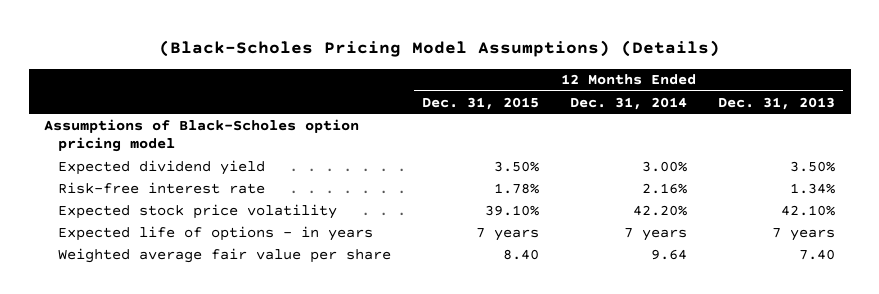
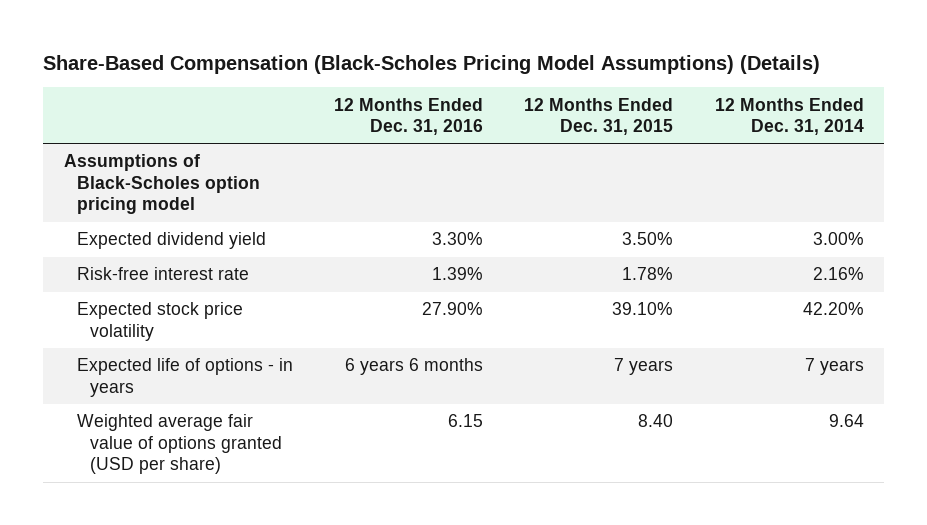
- (Black-Scholes Pricing Model Assumptions) (Details)
+ Share-Based Compensation (Black-Scholes Pricing Model Assumptions) (Details)
- | 12 Months Ended Dec. 31, 2015 | 12 Months Ended Dec. 31, 2014 | 12 Months Ended Dec. 31, 2013
+ | 12 Months Ended Dec. 31, 2016 | 12 Months Ended Dec. 31, 2015 | 12 Months Ended Dec. 31, 2014
- Weighted average fair value per share | 8.40 | 9.64 | 7.40
+ Weighted average fair value of options granted (USD per share) | 6.15 | 8.40 | 9.64

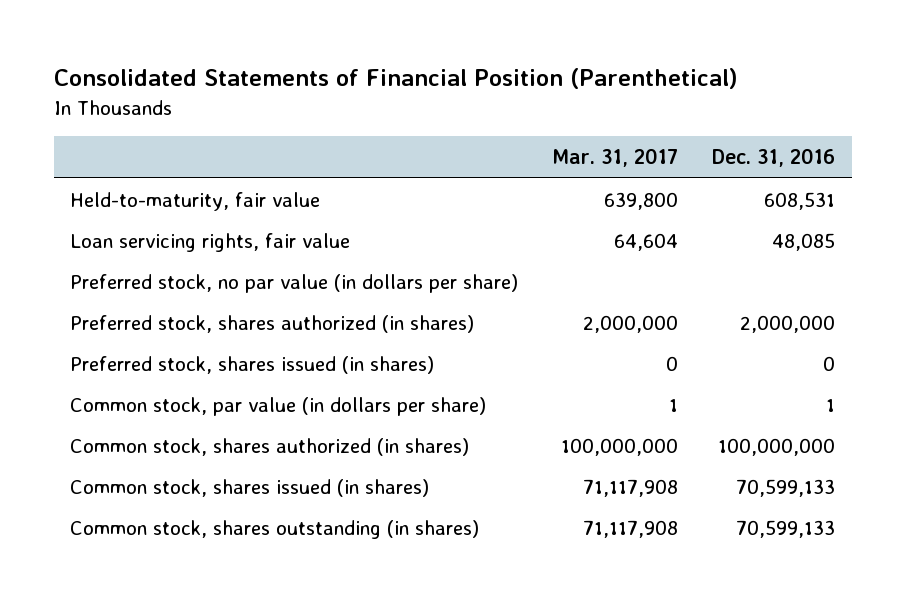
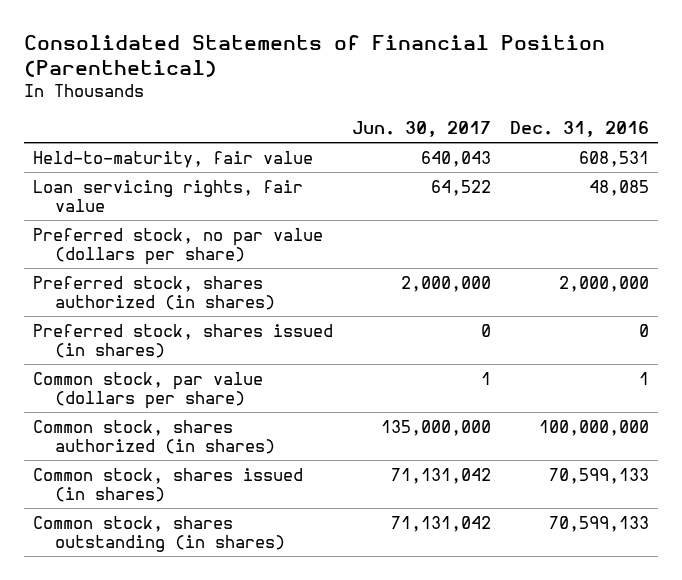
- | Mar. 31, 2017 | Dec. 31, 2016
+ | Jun. 30, 2017 | Dec. 31, 2016
- Preferred stock, no par value (in dollars per share)
+ Preferred stock, no par value (dollars per share)
- Common stock, par value (in dollars per share) | 1 | 1
+ Common stock, par value (dollars per share) | 1 | 1

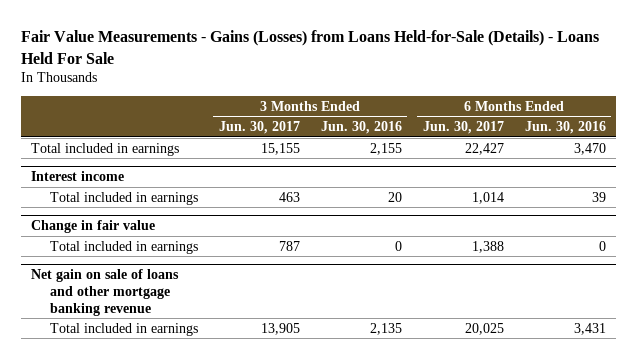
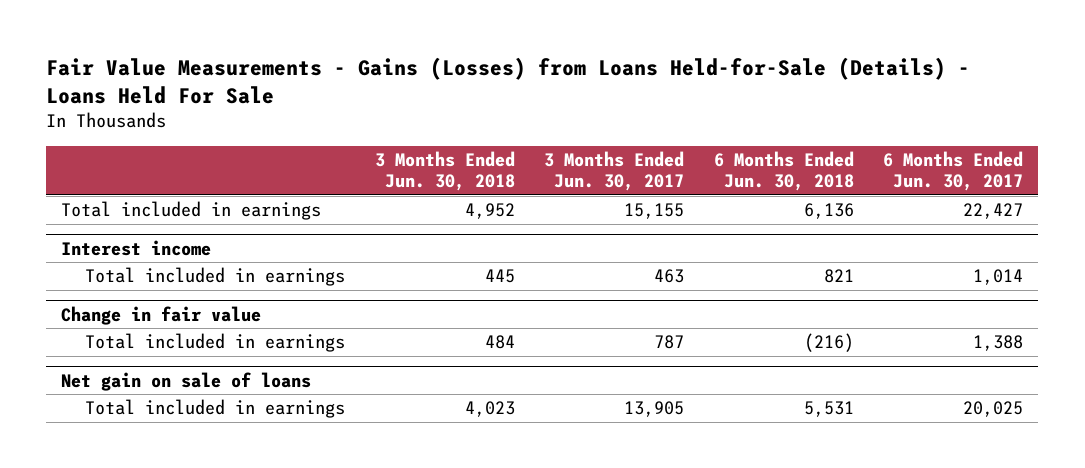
- | 3 Months Ended Jun. 30, 2017 | 3 Months Ended Jun. 30, 2016 | 6 Months Ended Jun. 30, 2017 | 6 Months Ended Jun. 30, 2016
+ | 3 Months Ended Jun. 30, 2018 | 3 Months Ended Jun. 30, 2017 | 6 Months Ended Jun. 30, 2018 | 6 Months Ended Jun. 30, 2017
- Net gain on sale of loans and other mortgage banking revenue
+ Net gain on sale of loans

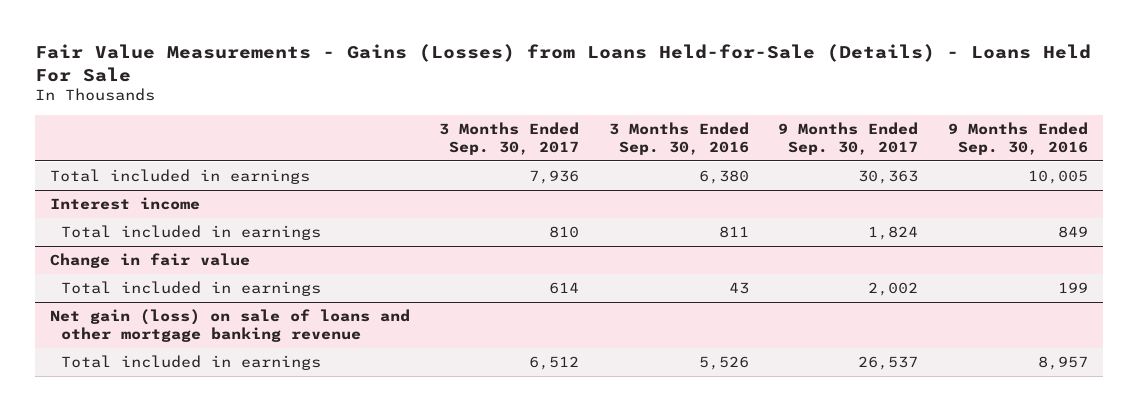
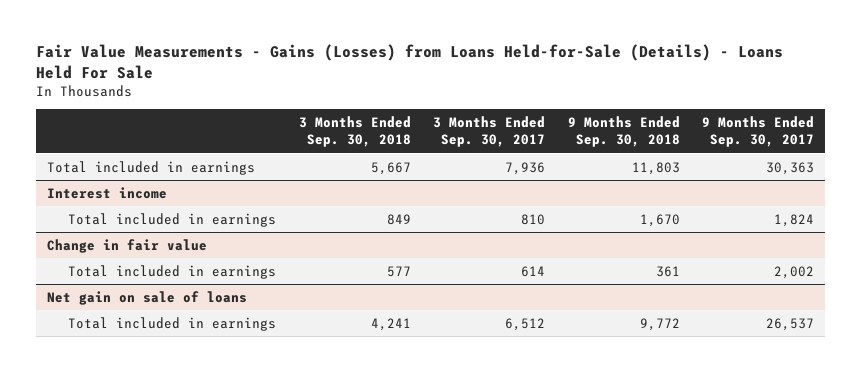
- | 3 Months Ended Sep. 30, 2017 | 3 Months Ended Sep. 30, 2016 | 9 Months Ended Sep. 30, 2017 | 9 Months Ended Sep. 30, 2016
+ | 3 Months Ended Sep. 30, 2018 | 3 Months Ended Sep. 30, 2017 | 9 Months Ended Sep. 30, 2018 | 9 Months Ended Sep. 30, 2017
- Net gain (loss) on sale of loans and other mortgage banking revenue
+ Net gain on sale of loans

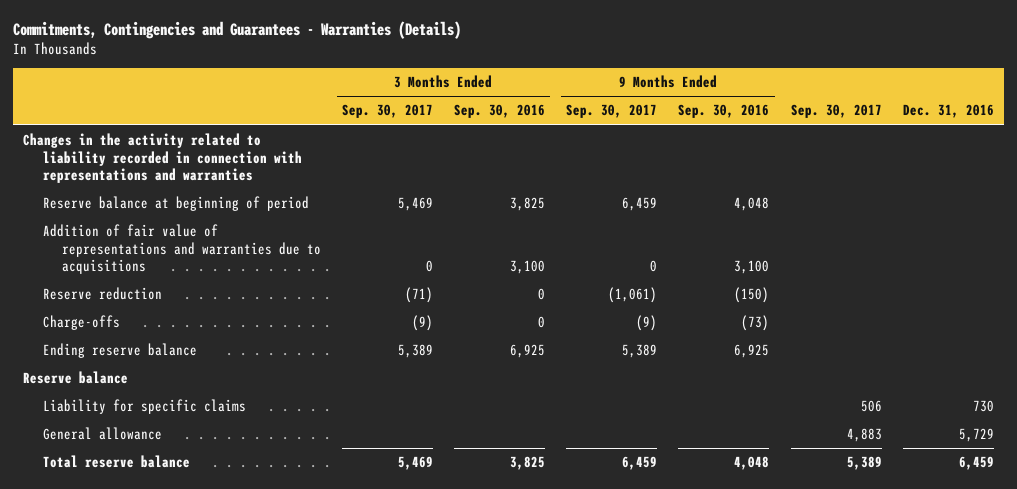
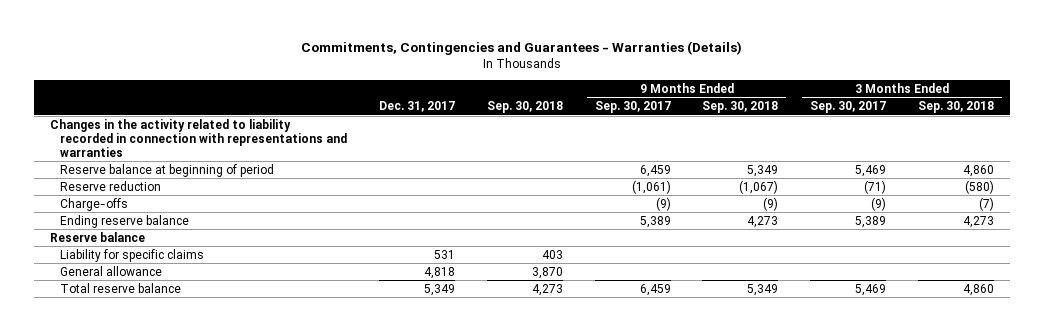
- | 3 Months Ended Sep. 30, 2017 | 3 Months Ended Sep. 30, 2016 | 9 Months Ended Sep. 30, 2017 | 9 Months Ended Sep. 30, 2016 | Sep. 30, 2017 | Dec. 31, 2016
+ | Dec. 31, 2017 | Sep. 30, 2018 | 9 Months Ended Sep. 30, 2017 | 9 Months Ended Sep. 30, 2018 | 3 Months Ended Sep. 30, 2017 | 3 Months Ended Sep. 30, 2018
- Addition of fair value of representations and warranties due to acquisitions | 0 | 3,100 | 0 | 3,100 | |

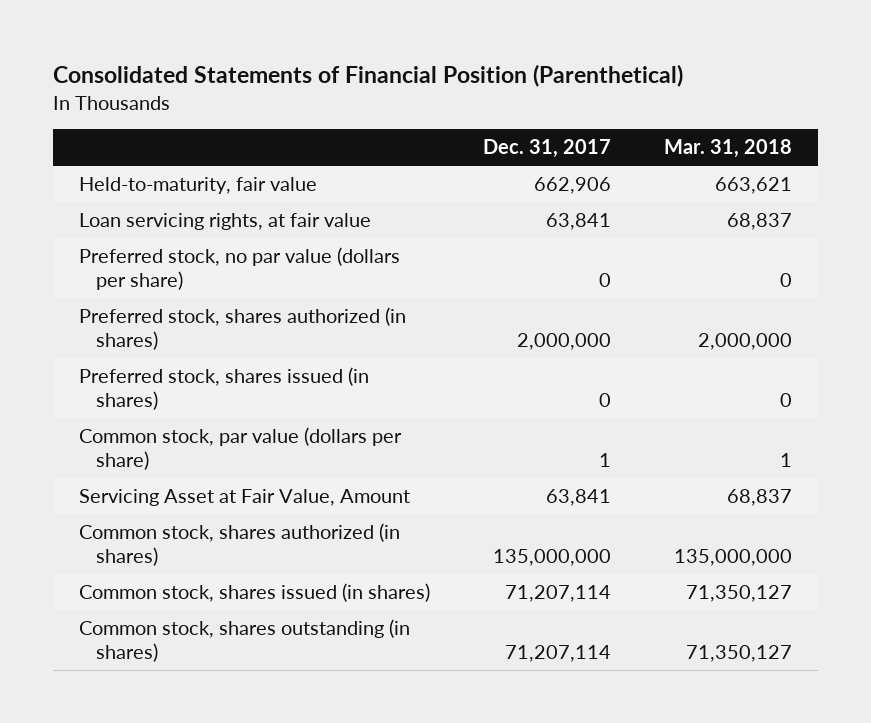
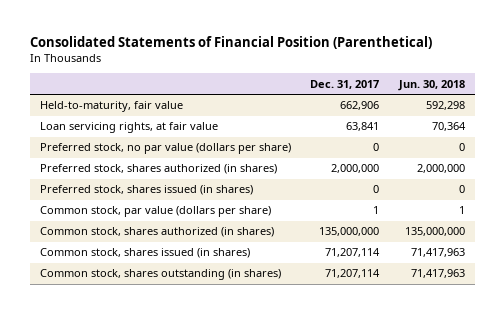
- | Dec. 31, 2017 | Mar. 31, 2018
+ | Dec. 31, 2017 | Jun. 30, 2018
- Servicing Asset at Fair Value, Amount | 63,841 | 68,837

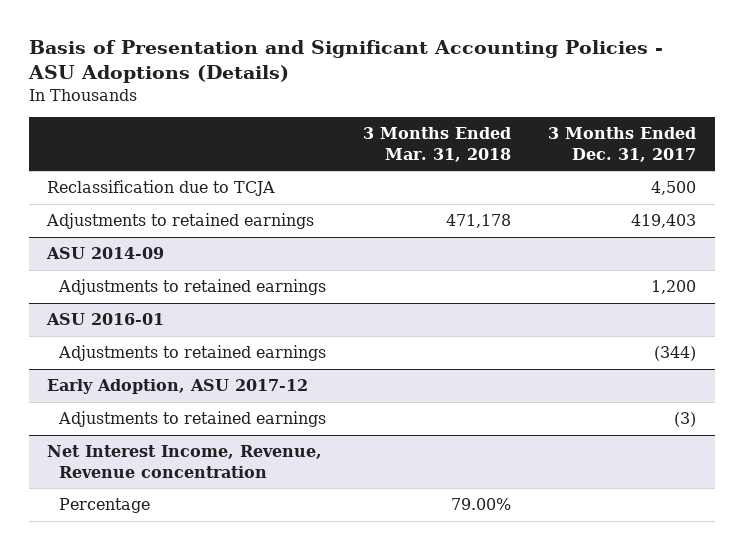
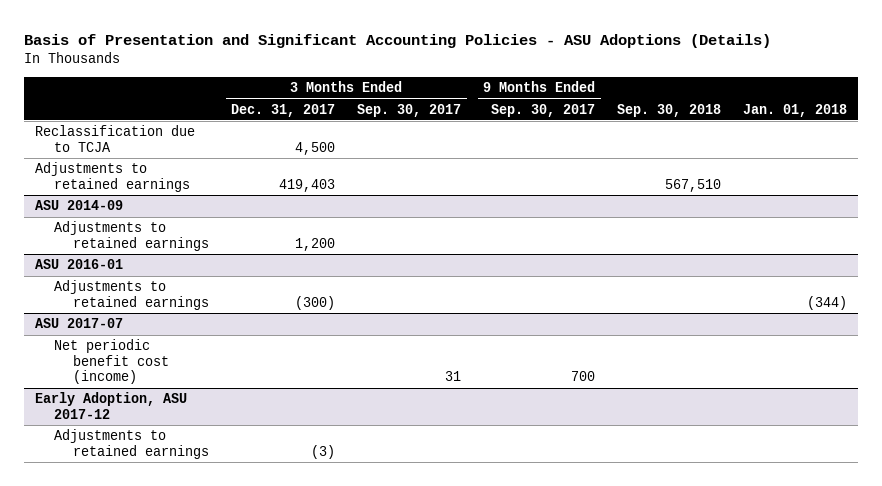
- | 3 Months Ended Mar. 31, 2018 | 3 Months Ended Dec. 31, 2017
+ | 3 Months Ended Dec. 31, 2017 | 3 Months Ended Sep. 30, 2017 | 9 Months Ended Sep. 30, 2017 | Sep. 30, 2018 | Jan. 01, 2018
@ ASU 2016-01
- Adjustments to retained earnings | | (344)
+ Adjustments to retained earnings | (300) | | | | (344)
+ ASU 2017-07
+ Net periodic benefit cost (income) | | 31 | 700 | |
- Net Interest Income, Revenue, Revenue concentration
- Percentage | 79.00% |

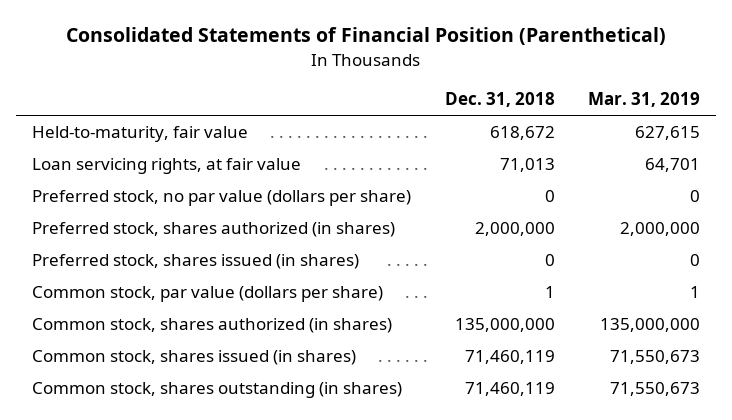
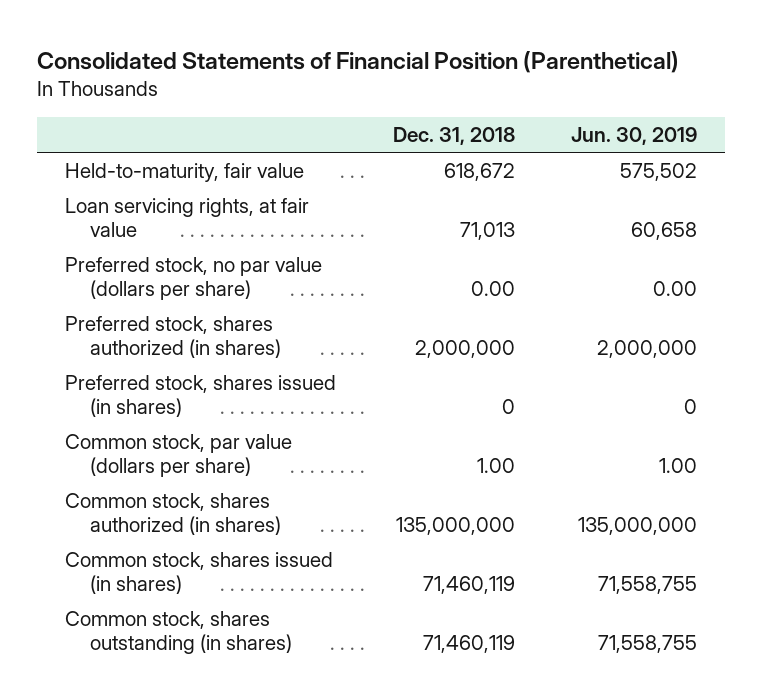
- | Dec. 31, 2018 | Mar. 31, 2019
+ | Dec. 31, 2018 | Jun. 30, 2019
- Preferred stock, no par value (dollars per share) | 0 | 0
+ Preferred stock, no par value (dollars per share) | 0.00 | 0.00
- Common stock, par value (dollars per share) | 1 | 1
+ Common stock, par value (dollars per share) | 1.00 | 1.00

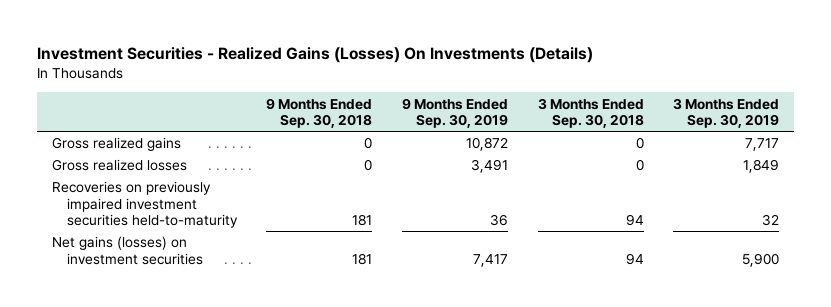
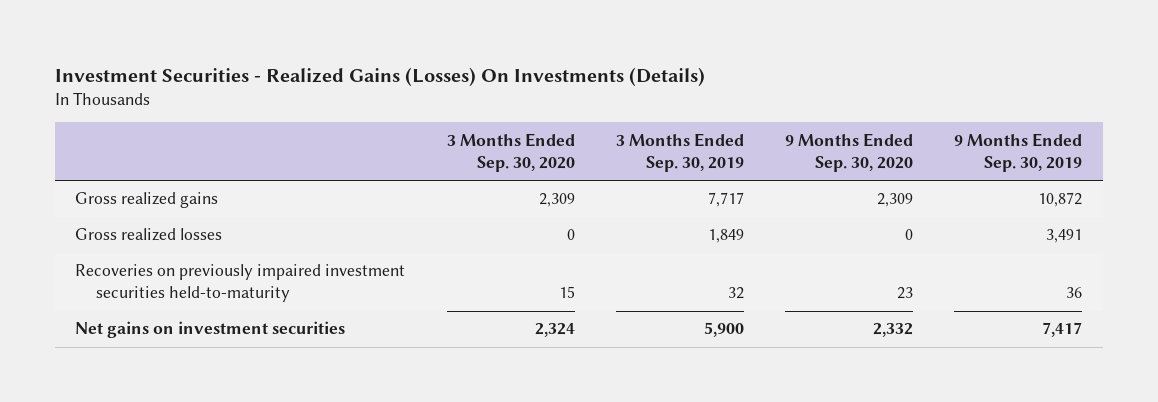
- | 9 Months Ended Sep. 30, 2018 | 9 Months Ended Sep. 30, 2019 | 3 Months Ended Sep. 30, 2018 | 3 Months Ended Sep. 30, 2019
+ | 3 Months Ended Sep. 30, 2020 | 3 Months Ended Sep. 30, 2019 | 9 Months Ended Sep. 30, 2020 | 9 Months Ended Sep. 30, 2019
- Net gains (losses) on investment securities | 181 | 7,417 | 94 | 5,900
+ Net gains on investment securities | 2,324 | 5,900 | 2,332 | 7,417

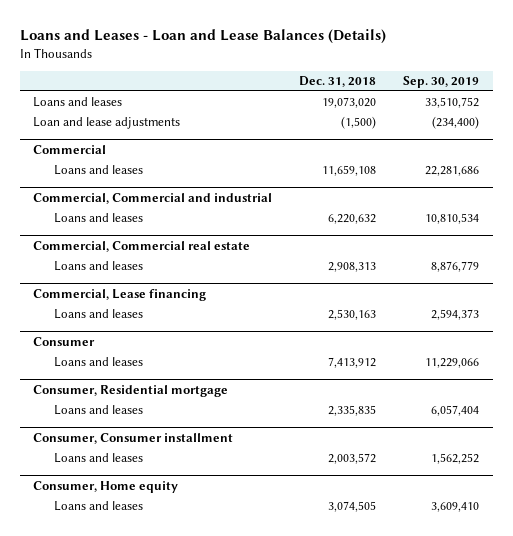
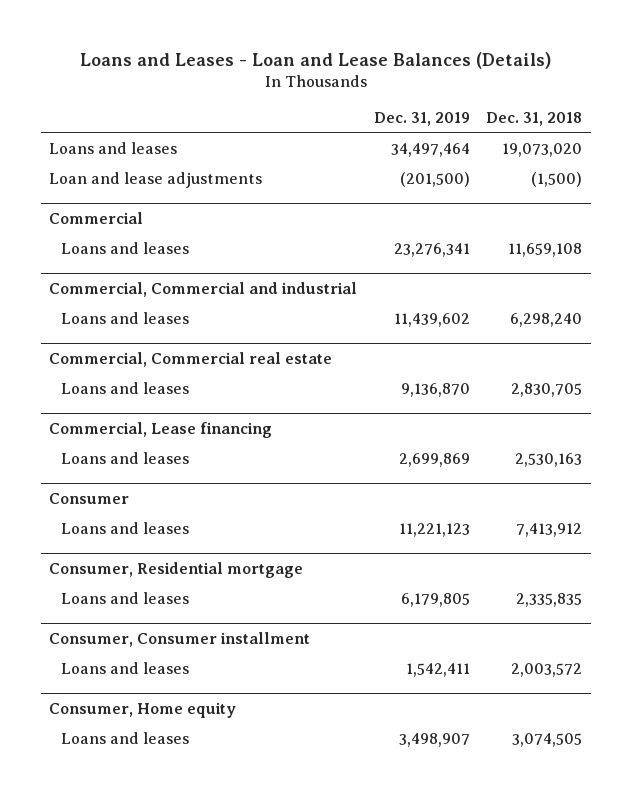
- | Dec. 31, 2018 | Sep. 30, 2019
+ | Dec. 31, 2019 | Dec. 31, 2018
@ Commercial, Commercial and industrial
- Loans and leases | 6,220,632 | 10,810,534
+ Loans and leases | 11,439,602 | 6,298,240
@ Commercial, Commercial real estate
- Loans and leases | 2,908,313 | 8,876,779
+ Loans and leases | 9,136,870 | 2,830,705

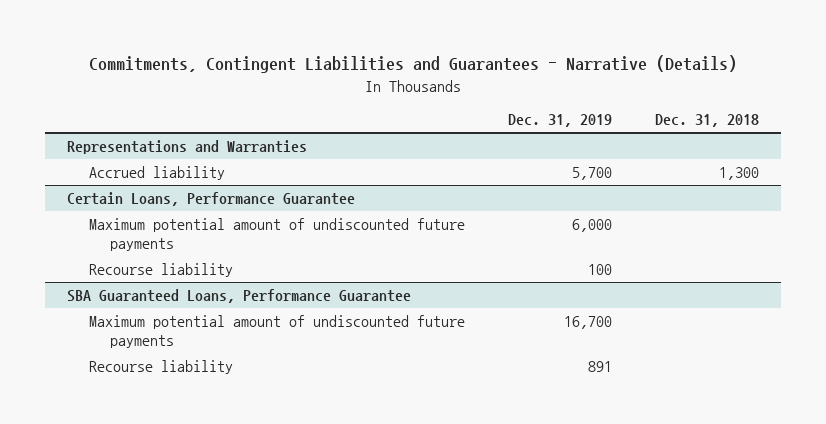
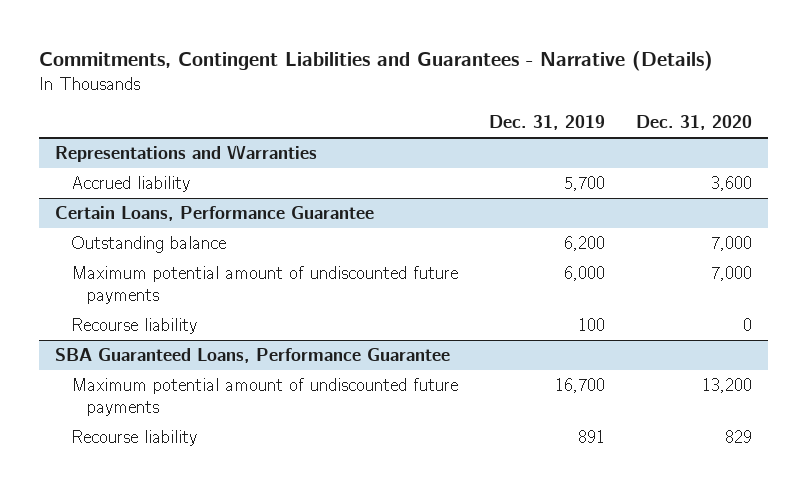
- | Dec. 31, 2019 | Dec. 31, 2018
+ | Dec. 31, 2019 | Dec. 31, 2020
@ Certain Loans, Performance Guarantee
+ Outstanding balance | 6,200 | 7,000

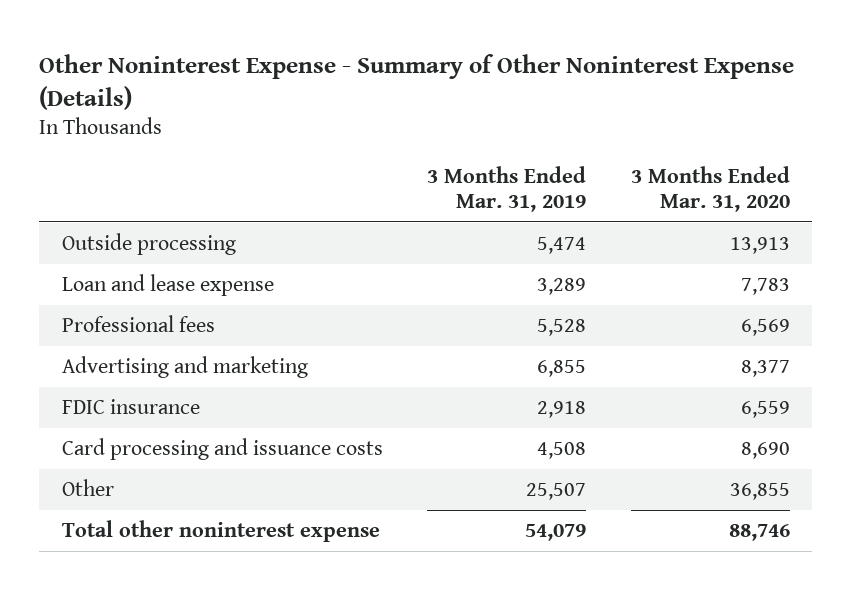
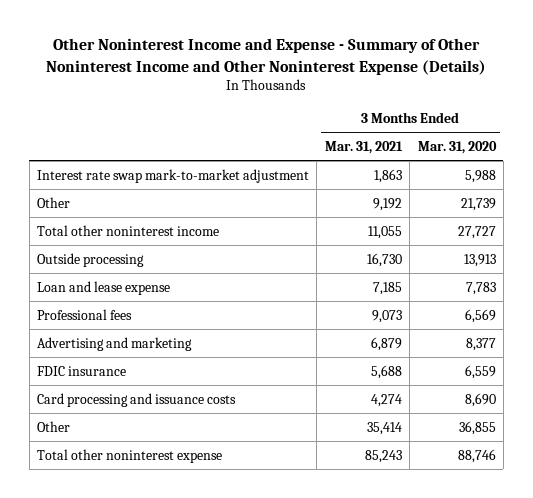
- Other Noninterest Expense - Summary of Other Noninterest Expense (Details)
+ Other Noninterest Income and Expense - Summary of Other Noninterest Income and Other Noninterest Expense (Details)
- | 3 Months Ended Mar. 31, 2019 | 3 Months Ended Mar. 31, 2020
+ | 3 Months Ended Mar. 31, 2021 | 3 Months Ended Mar. 31, 2020
+ Interest rate swap mark-to-market adjustment | 1,863 | 5,988
+ Other | 9,192 | 21,739
+ Total other noninterest income | 11,055 | 27,727

